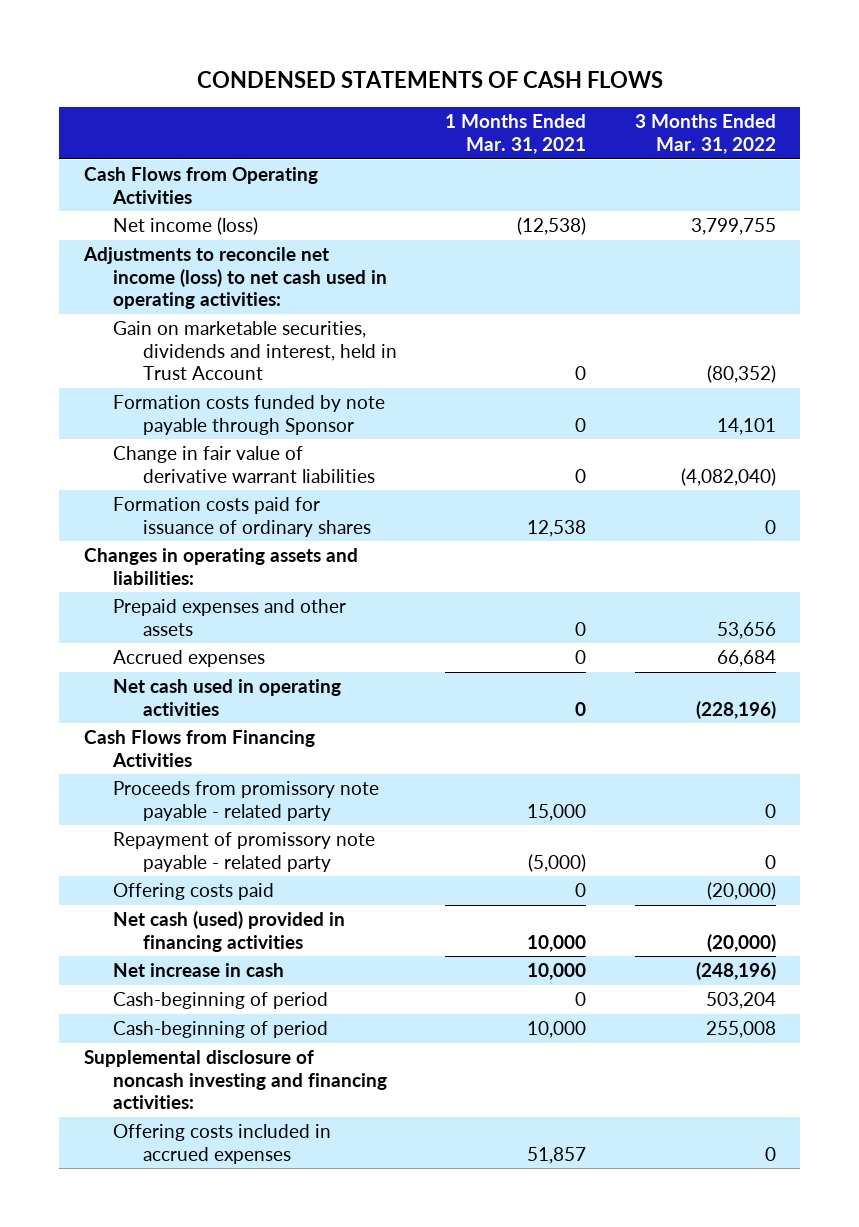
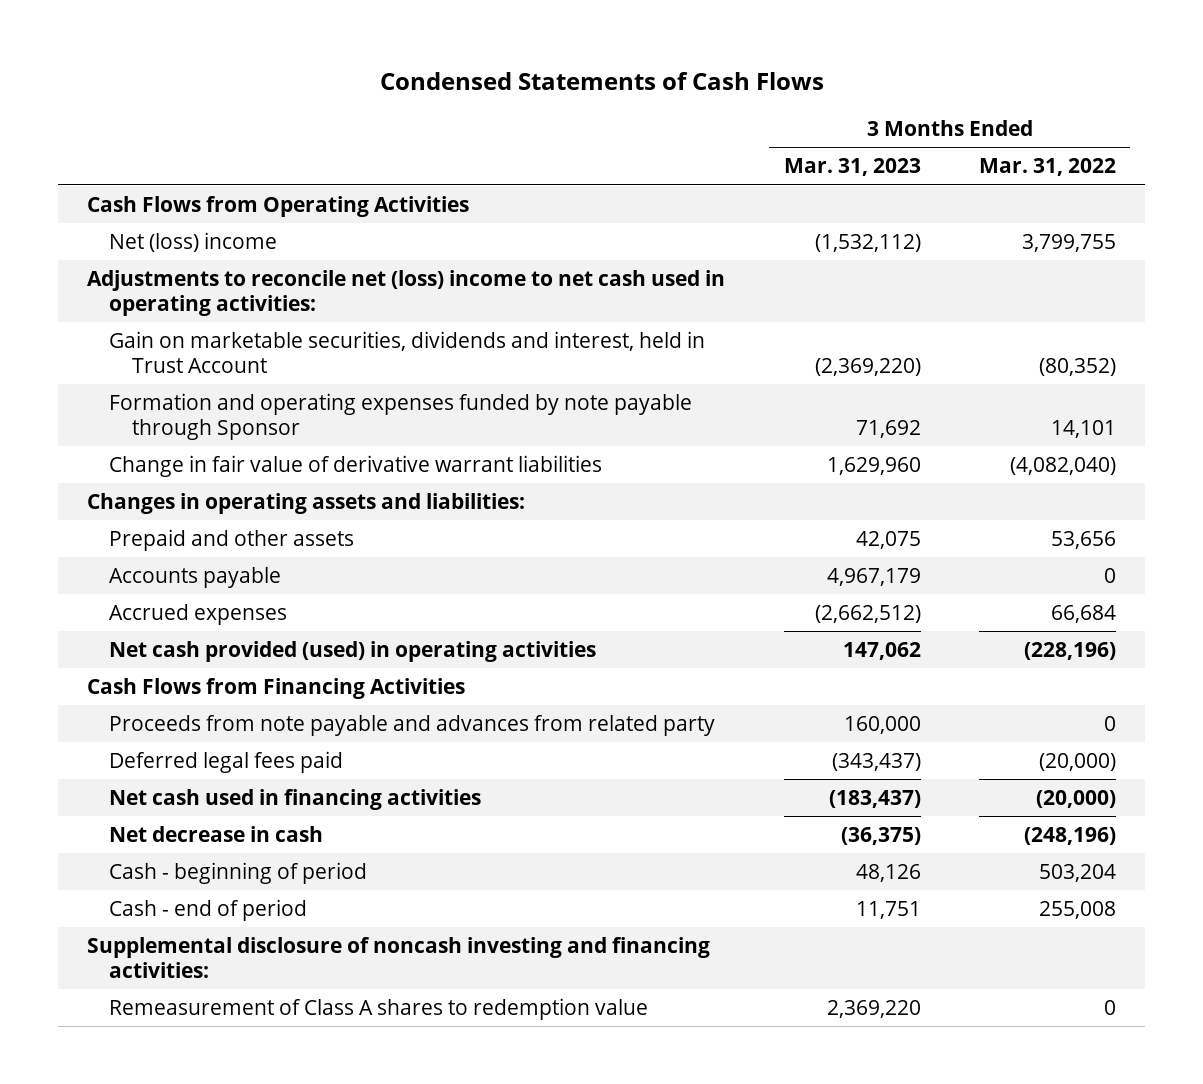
- CONDENSED STATEMENTS OF CASH FLOWS
+ Condensed Statements of Cash Flows
- | 1 Months Ended Mar. 31, 2021 | 3 Months Ended Mar. 31, 2022
+ | 3 Months Ended Mar. 31, 2023 | 3 Months Ended Mar. 31, 2022
- Net income (loss) | (12,538) | 3,799,755
- Adjustments to reconcile net income (loss) to net cash used in operating activities:
+ Net (loss) income | (1,532,112) | 3,799,755
+ Adjustments to reconcile net (loss) income to net cash used in operating activities:
- Formation costs funded by note payable through Sponsor | 0 | 14,101
+ Formation and operating expenses funded by note payable through Sponsor | 71,692 | 14,101
- Formation costs paid for issuance of ordinary shares | 12,538 | 0
- Prepaid expenses and other assets | 0 | 53,656
+ Prepaid and other assets | 42,075 | 53,656
+ Accounts payable | 4,967,179 | 0
- Net cash used in operating activities | 0 | (228,196)
+ Net cash provided (used) in operating activities | 147,062 | (228,196)
- Proceeds from promissory note payable - related party | 15,000 | 0
- Repayment of promissory note payable - related party | (5,000) | 0
- Offering costs paid | 0 | (20,000)
- Net cash (used) provided in financing activities | 10,000 | (20,000)
- Net increase in cash | 10,000 | (248,196)
- Cash-beginning of period | 0 | 503,204
- Cash-beginning of period | 10,000 | 255,008
+ Proceeds from note payable and advances from related party | 160,000 | 0
+ Deferred legal fees paid | (343,437) | (20,000)
+ Net cash used in financing activities | (183,437) | (20,000)
+ Net decrease in cash | (36,375) | (248,196)
+ Cash - beginning of period | 48,126 | 503,204
+ Cash - end of period | 11,751 | 255,008
- Offering costs included in accrued expenses | 51,857 | 0
+ Remeasurement of Class A shares to redemption value | 2,369,220 | 0

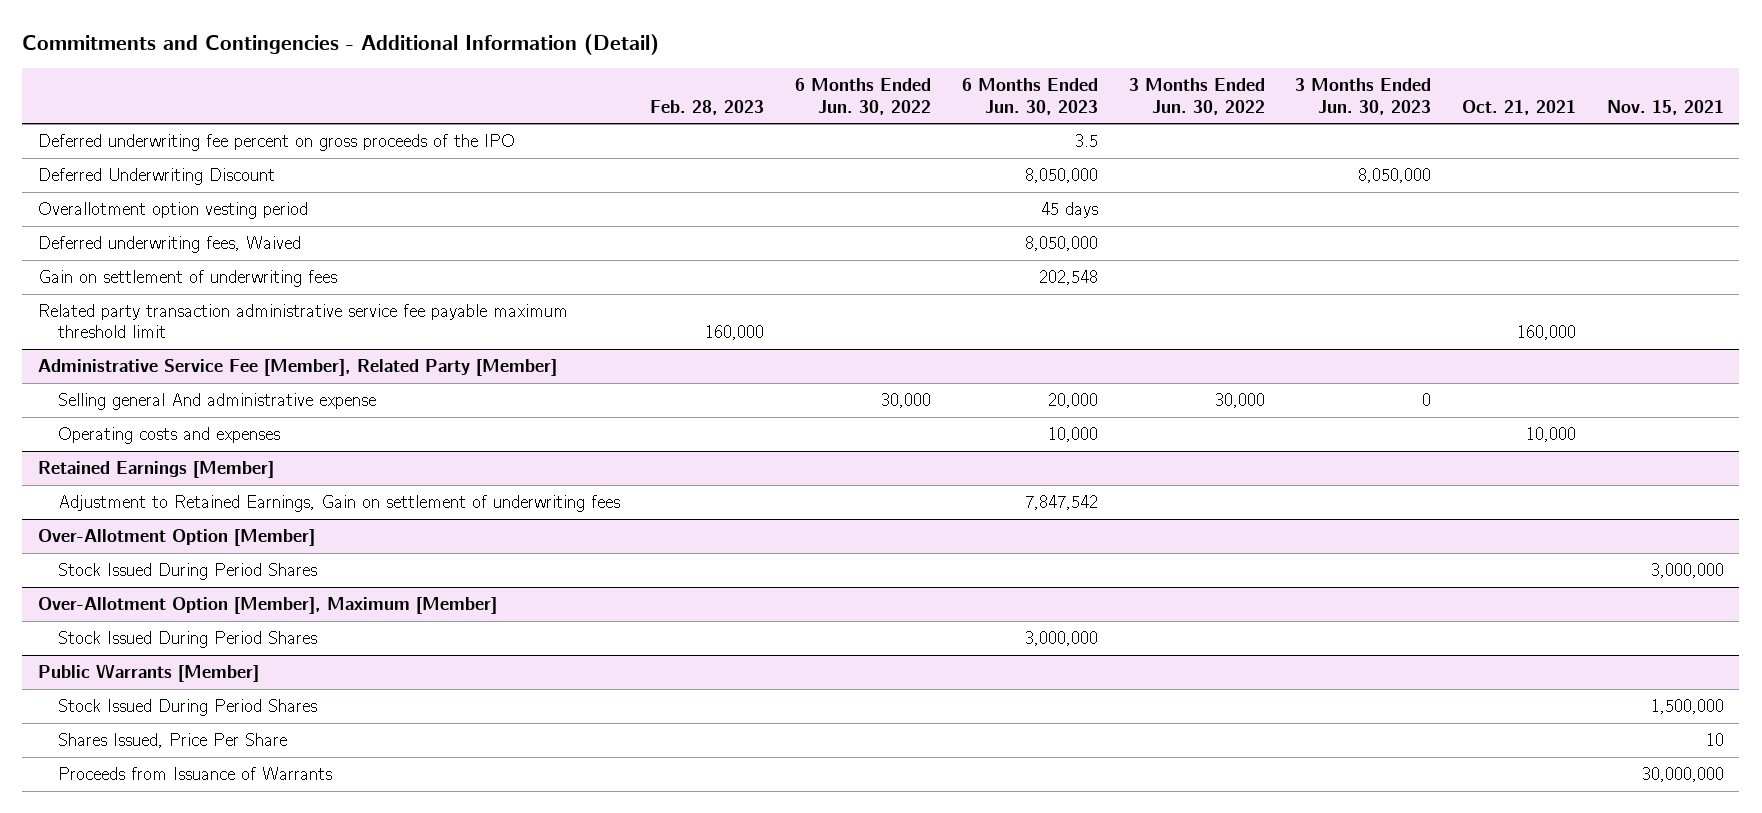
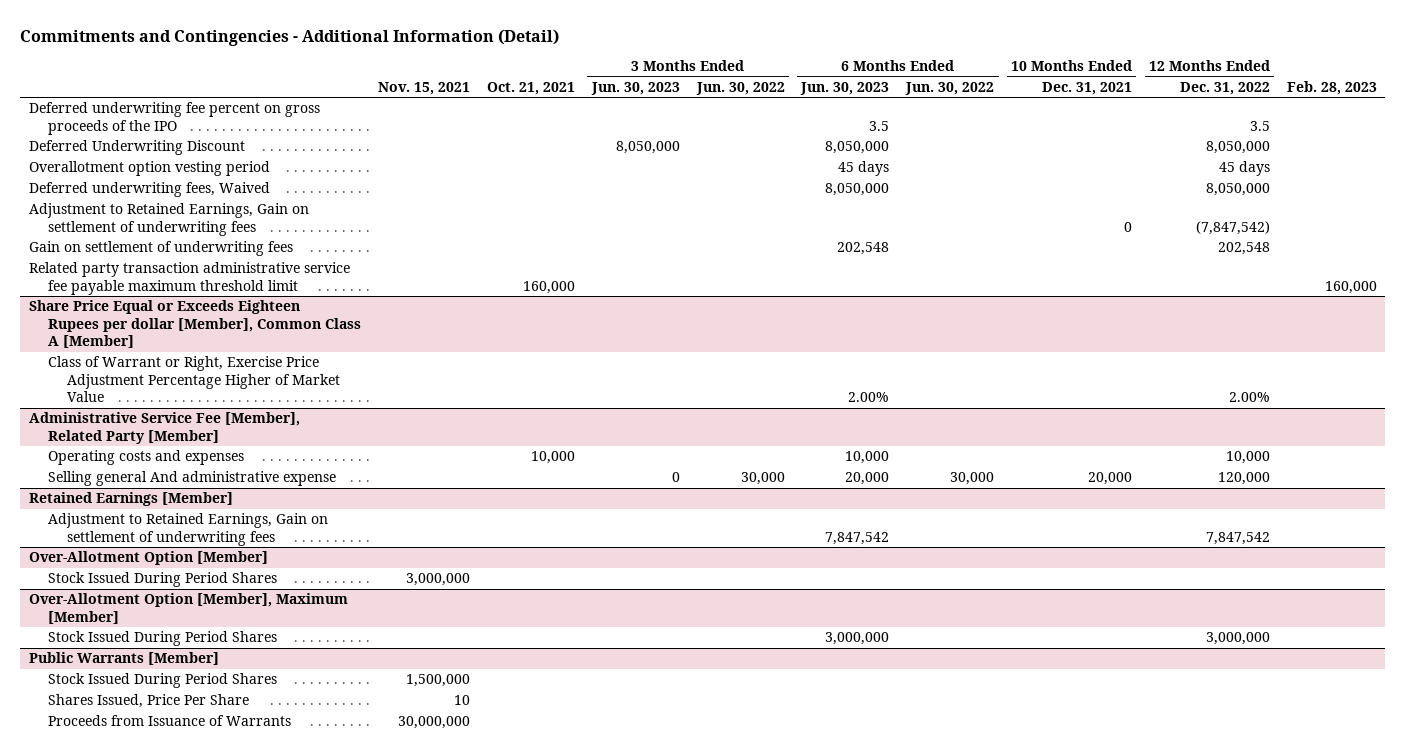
- | Feb. 28, 2023 | 6 Months Ended Jun. 30, 2022 | 6 Months Ended Jun. 30, 2023 | 3 Months Ended Jun. 30, 2022 | 3 Months Ended Jun. 30, 2023 | Oct. 21, 2021 | Nov. 15, 2021
+ | Nov. 15, 2021 | Oct. 21, 2021 | 3 Months Ended Jun. 30, 2023 | 3 Months Ended Jun. 30, 2022 | 6 Months Ended Jun. 30, 2023 | 6 Months Ended Jun. 30, 2022 | 10 Months Ended Dec. 31, 2021 | 12 Months Ended Dec. 31, 2022 | Feb. 28, 2023
+ Adjustment to Retained Earnings, Gain on settlement of underwriting fees | | | | | | | 0 | (7,847,542) |
+ Share Price Equal or Exceeds Eighteen Rupees per dollar [Member], Common Class A [Member]
+ Class of Warrant or Right, Exercise Price Adjustment Percentage Higher of Market Value | | | | | 2.00% | | | 2.00% |
@ Administrative Service Fee [Member], Related Party [Member]
moved down: Selling general And administrative expense | | | 0 | 30,000 | 20,000 | 30,000 | 20,000 | 120,000 |

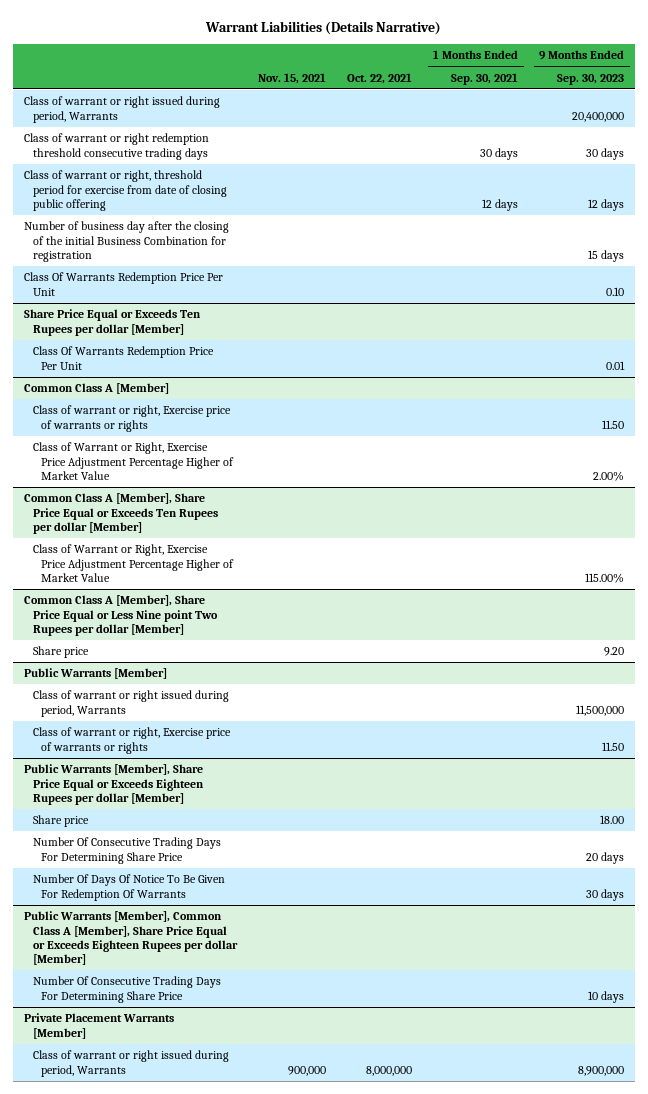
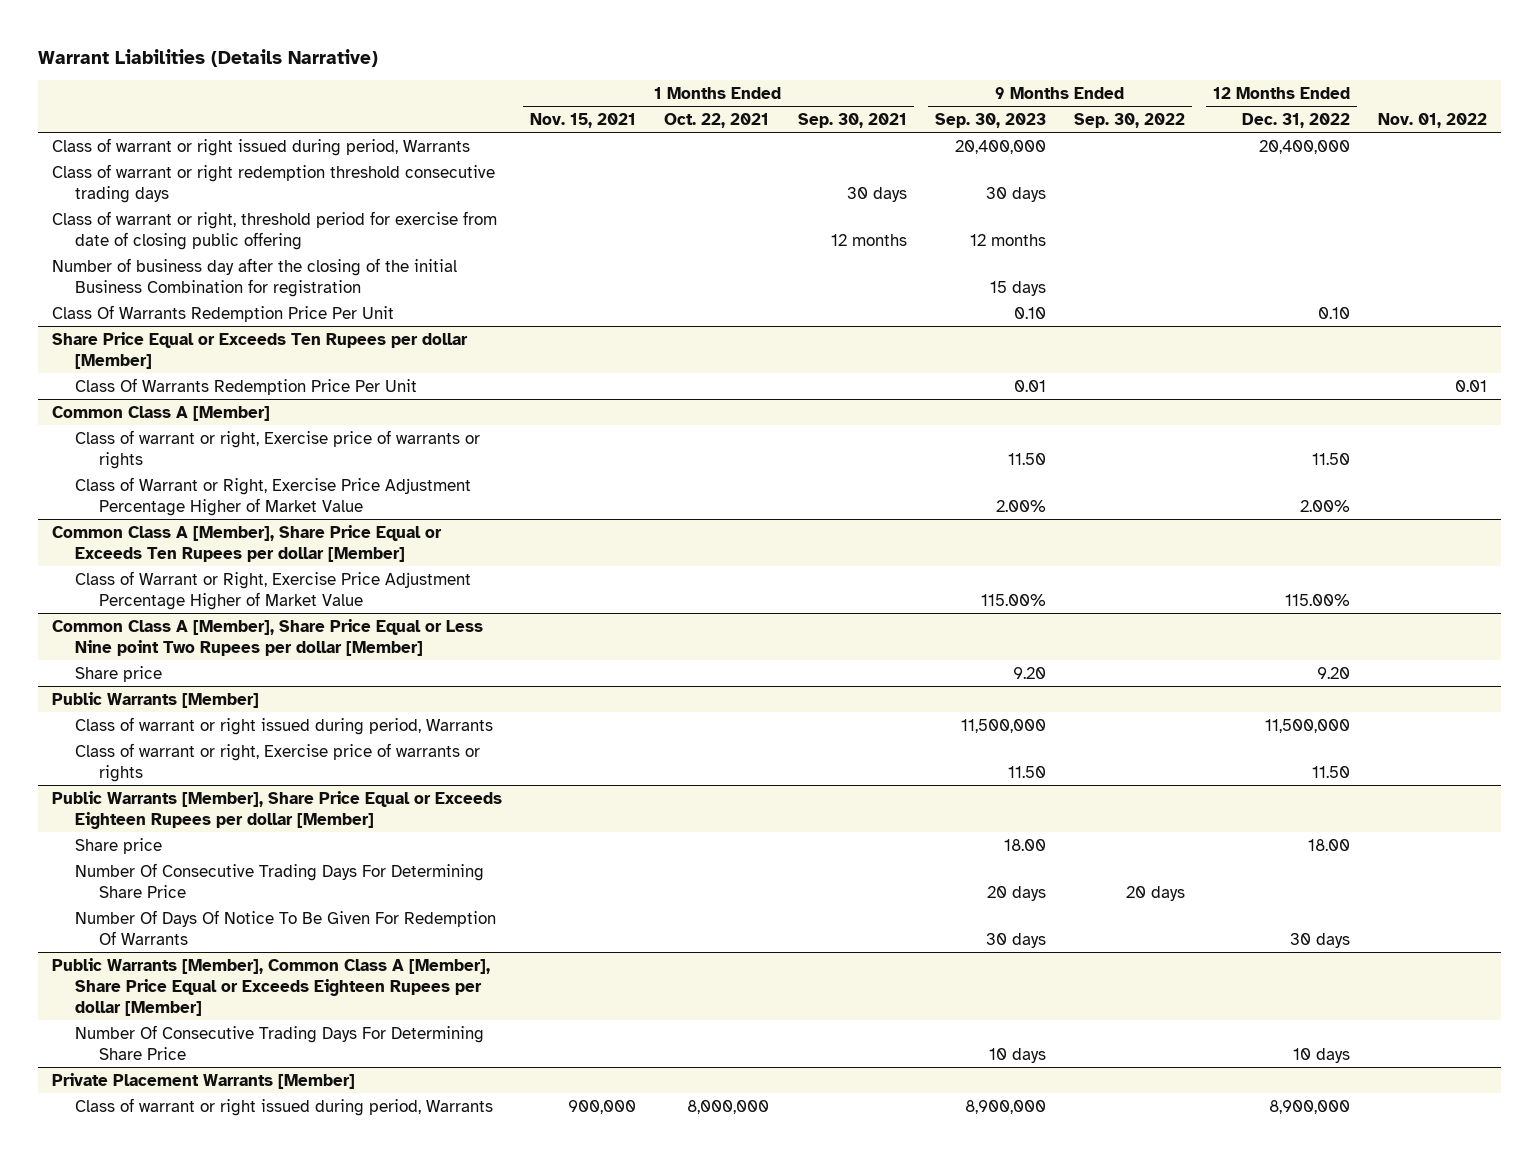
- | Nov. 15, 2021 | Oct. 22, 2021 | 1 Months Ended Sep. 30, 2021 | 9 Months Ended Sep. 30, 2023
+ | 1 Months Ended Nov. 15, 2021 | 1 Months Ended Oct. 22, 2021 | 1 Months Ended Sep. 30, 2021 | 9 Months Ended Sep. 30, 2023 | 9 Months Ended Sep. 30, 2022 | 12 Months Ended Dec. 31, 2022 | Nov. 01, 2022
- Class of warrant or right, threshold period for exercise from date of closing public offering | | | 12 days | 12 days
+ Class of warrant or right, threshold period for exercise from date of closing public offering | | | 12 months | 12 months | | |

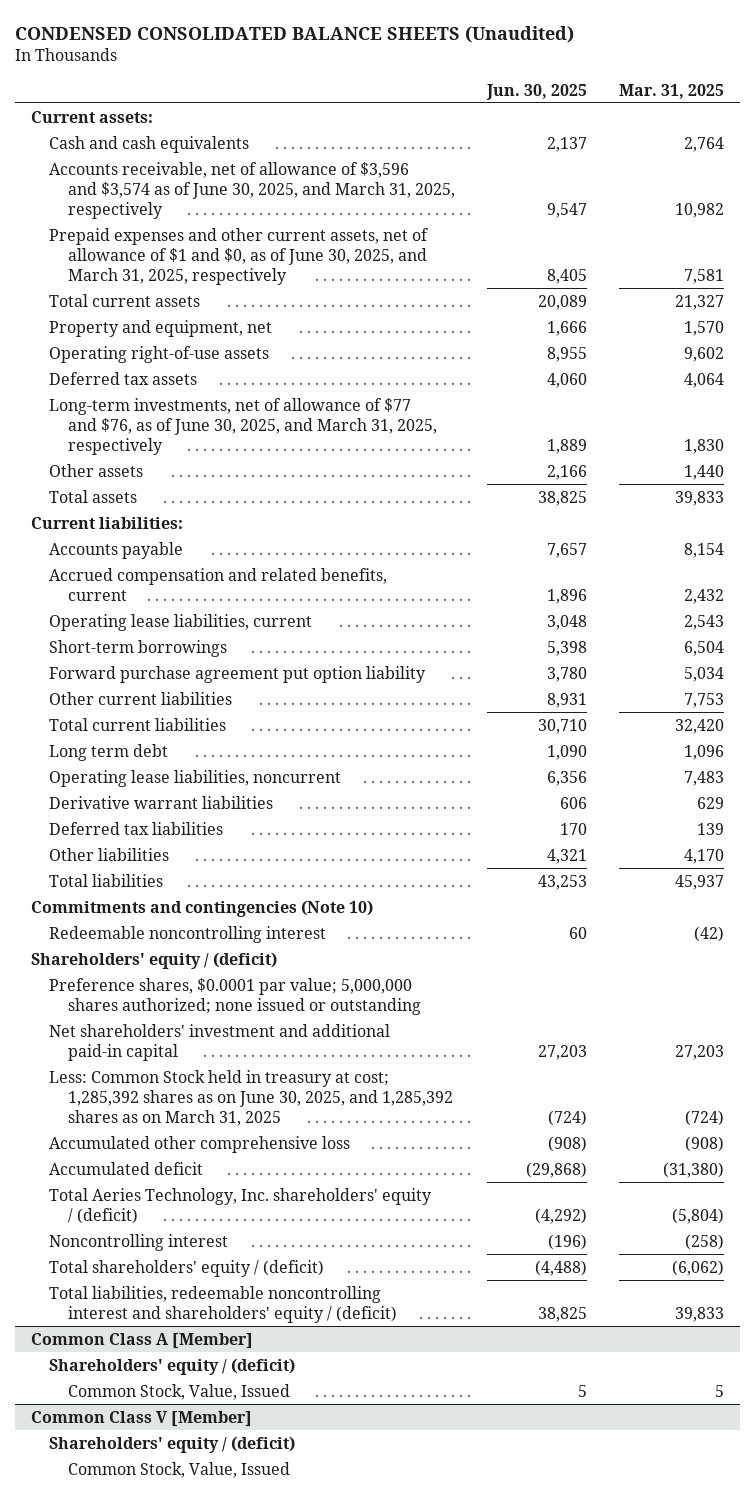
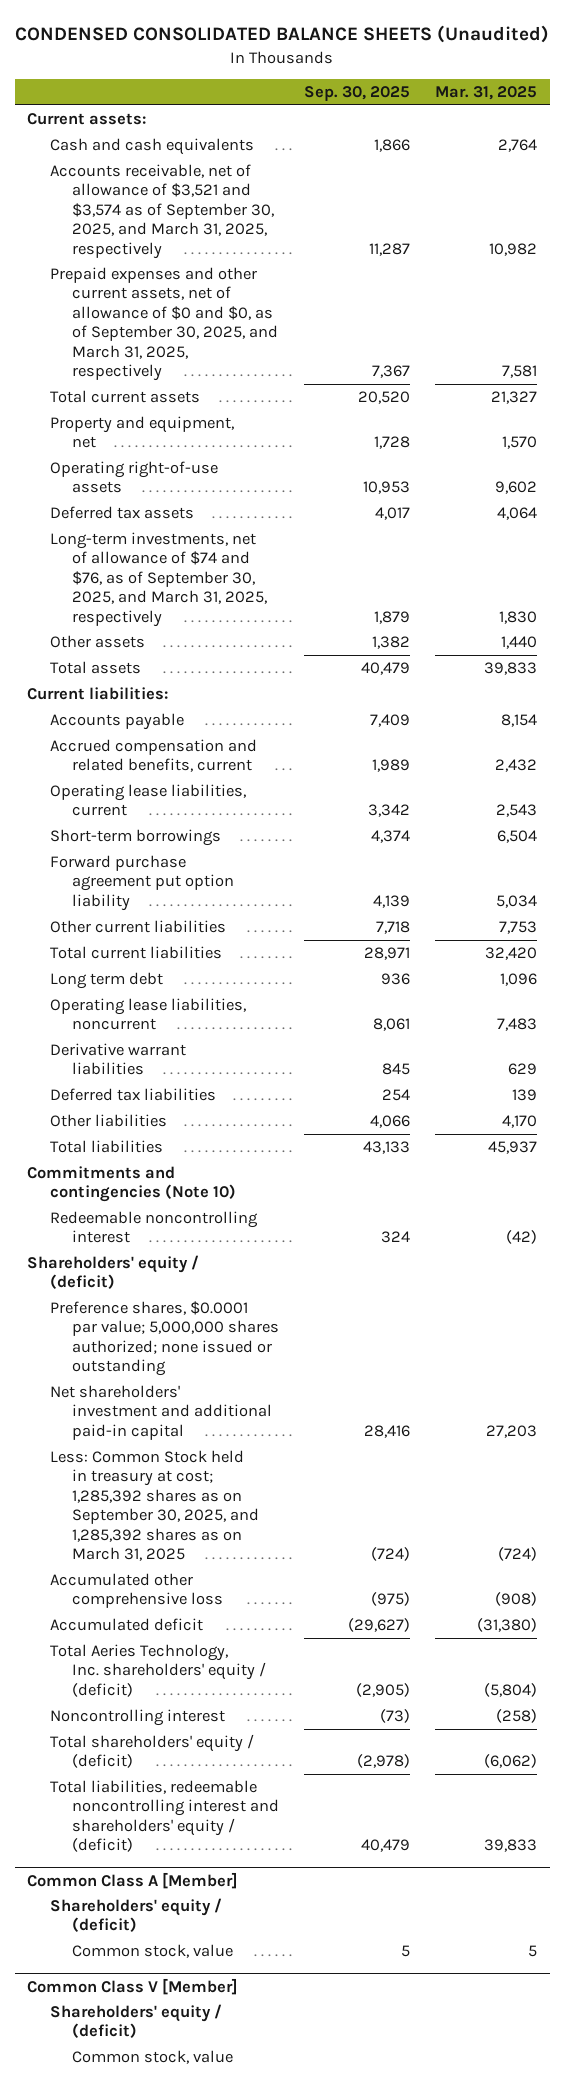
- | Jun. 30, 2025 | Mar. 31, 2025
+ | Sep. 30, 2025 | Mar. 31, 2025
- Accounts receivable, net of allowance of $3,596 and $3,574 as of June 30, 2025, and March 31, 2025, respectively | 9,547 | 10,982
- Prepaid expenses and other current assets, net of allowance of $1 and $0, as of June 30, 2025, and March 31, 2025, respectively | 8,405 | 7,581
+ Accounts receivable, net of allowance of $3,521 and $3,574 as of September 30, 2025, and March 31, 2025, respectively | 11,287 | 10,982
+ Prepaid expenses and other current assets, net of allowance of $0 and $0, as of September 30, 2025, and March 31, 2025, respectively | 7,367 | 7,581
- Long-term investments, net of allowance of $77 and $76, as of June 30, 2025, and March 31, 2025, respectively | 1,889 | 1,830
+ Long-term investments, net of allowance of $74 and $76, as of September 30, 2025, and March 31, 2025, respectively | 1,879 | 1,830
- Less: Common Stock held in treasury at cost; 1,285,392 shares as on June 30, 2025, and 1,285,392 shares as on March 31, 2025 | (724) | (724)
+ Less: Common Stock held in treasury at cost; 1,285,392 shares as on September 30, 2025, and 1,285,392 shares as on March 31, 2025 | (724) | (724)
@ Common Class A [Member]
- Common Stock, Value, Issued | 5 | 5
+ Common stock, value | 5 | 5
@ Common Class V [Member]
- Common Stock, Value, Issued
+ Common stock, value

